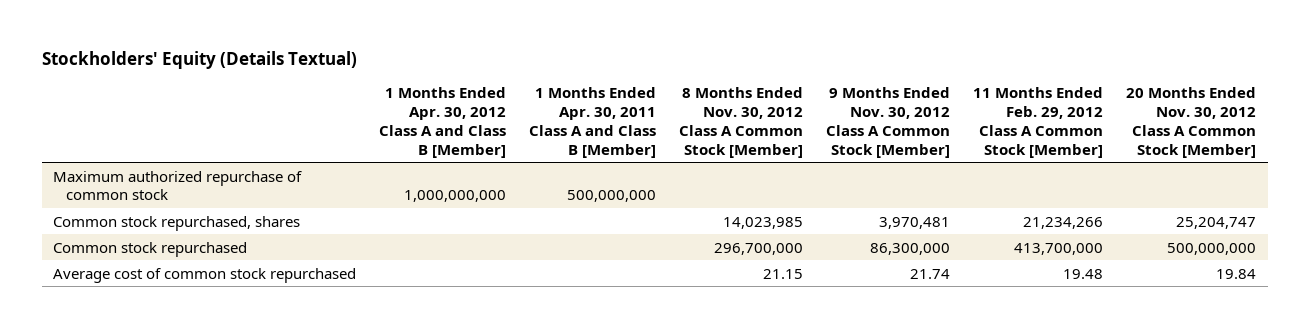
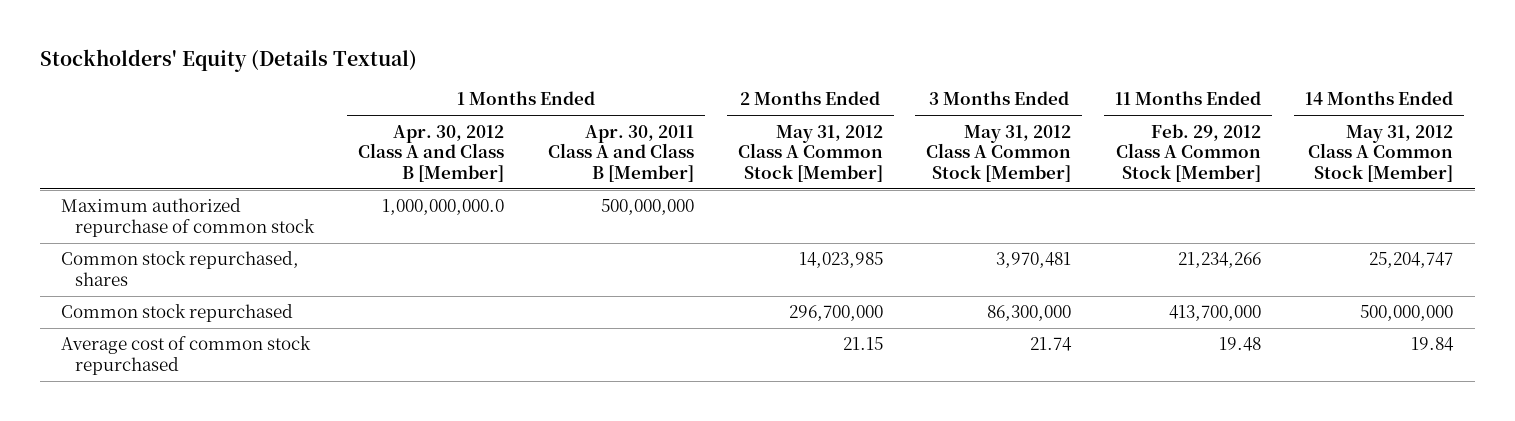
- | 1 Months Ended Apr. 30, 2012 Class A and Class B [Member] | 1 Months Ended Apr. 30, 2011 Class A and Class B [Member] | 8 Months Ended Nov. 30, 2012 Class A Common Stock [Member] | 9 Months Ended Nov. 30, 2012 Class A Common Stock [Member] | 11 Months Ended Feb. 29, 2012 Class A Common Stock [Member] | 20 Months Ended Nov. 30, 2012 Class A Common Stock [Member]
+ | 1 Months Ended Apr. 30, 2012 Class A and Class B [Member] | 1 Months Ended Apr. 30, 2011 Class A and Class B [Member] | 2 Months Ended May 31, 2012 Class A Common Stock [Member] | 3 Months Ended May 31, 2012 Class A Common Stock [Member] | 11 Months Ended Feb. 29, 2012 Class A Common Stock [Member] | 14 Months Ended May 31, 2012 Class A Common Stock [Member]
- Maximum authorized repurchase of common stock | 1,000,000,000 | 500,000,000 | | | |
+ Maximum authorized repurchase of common stock | 1,000,000,000.0 | 500,000,000 | | | |

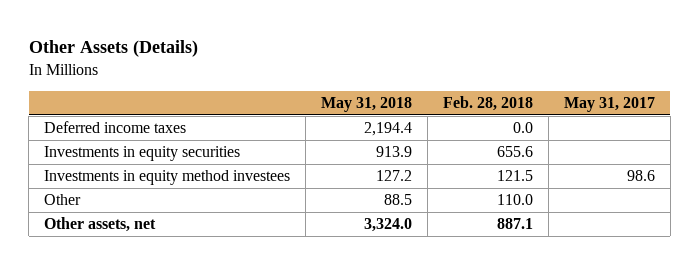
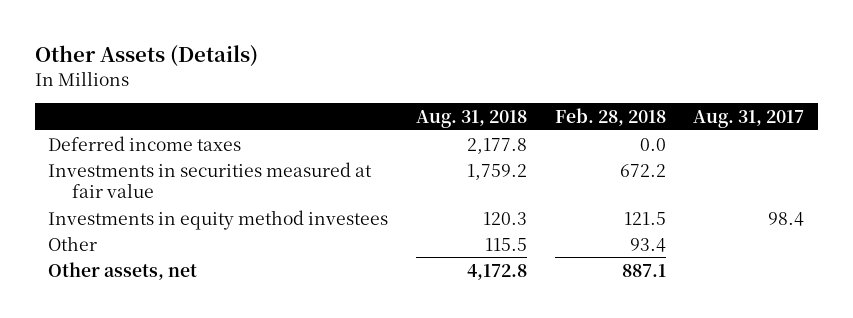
- | May 31, 2018 | Feb. 28, 2018 | May 31, 2017
+ | Aug. 31, 2018 | Feb. 28, 2018 | Aug. 31, 2017
- Investments in equity securities | 913.9 | 655.6 |
+ Investments in securities measured at fair value | 1,759.2 | 672.2 |
- Other | 88.5 | 110.0 |
+ Other | 115.5 | 93.4 |

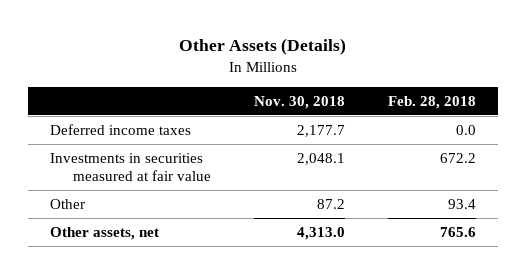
- | Aug. 31, 2018 | Feb. 28, 2018 | Aug. 31, 2017
+ | Nov. 30, 2018 | Feb. 28, 2018
- Investments in equity method investees | 120.3 | 121.5 | 98.4
- Other assets, net | 4,172.8 | 887.1 |
+ Other assets, net | 4,313.0 | 765.6

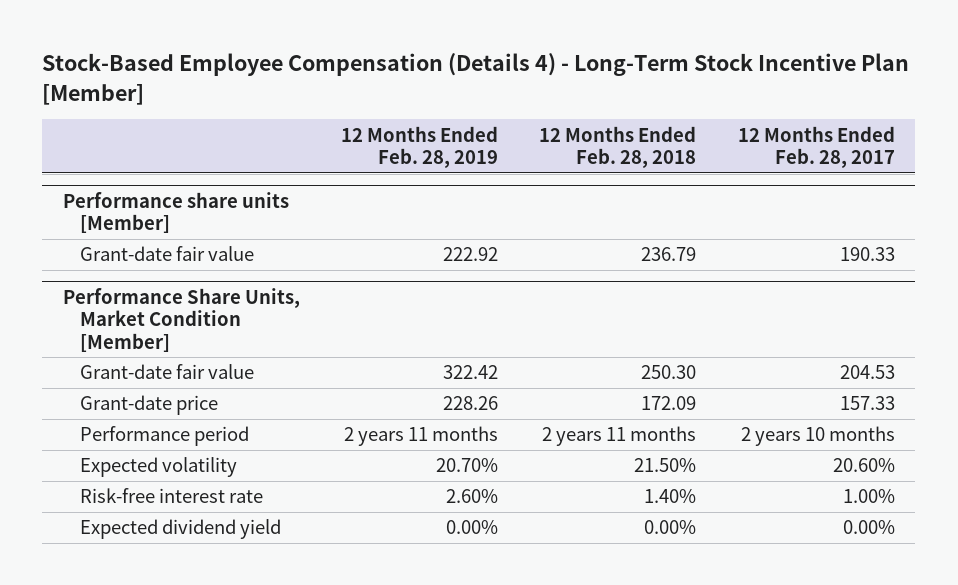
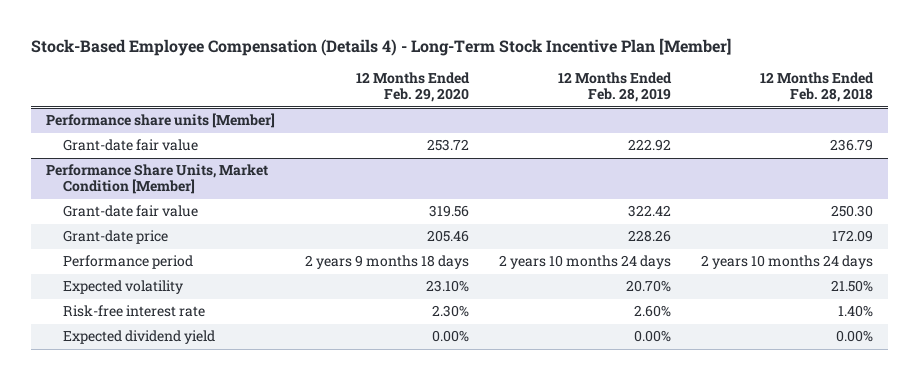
- | 12 Months Ended Feb. 28, 2019 | 12 Months Ended Feb. 28, 2018 | 12 Months Ended Feb. 28, 2017
+ | 12 Months Ended Feb. 29, 2020 | 12 Months Ended Feb. 28, 2019 | 12 Months Ended Feb. 28, 2018
@ Performance Share Units, Market Condition [Member]
- Performance period | 2 years 11 months | 2 years 11 months | 2 years 10 months
+ Performance period | 2 years 9 months 18 days | 2 years 10 months 24 days | 2 years 10 months 24 days

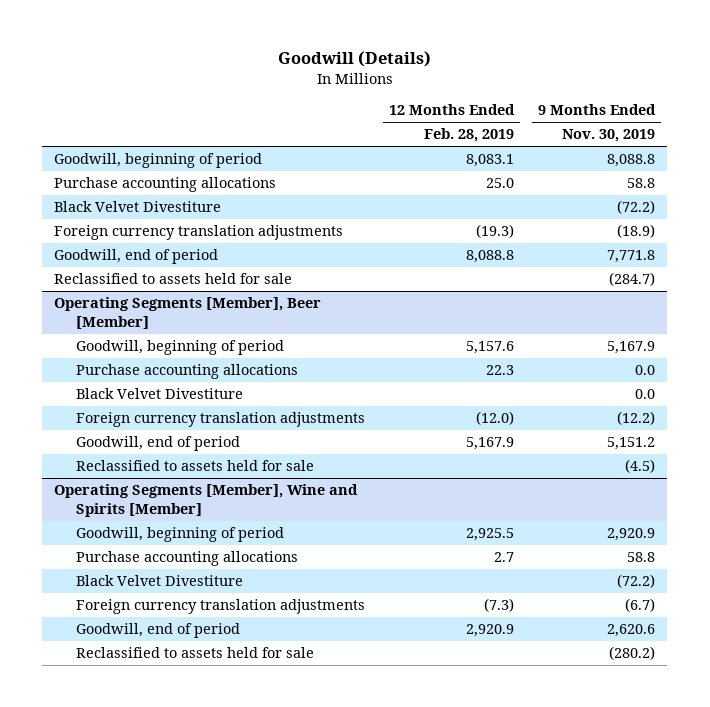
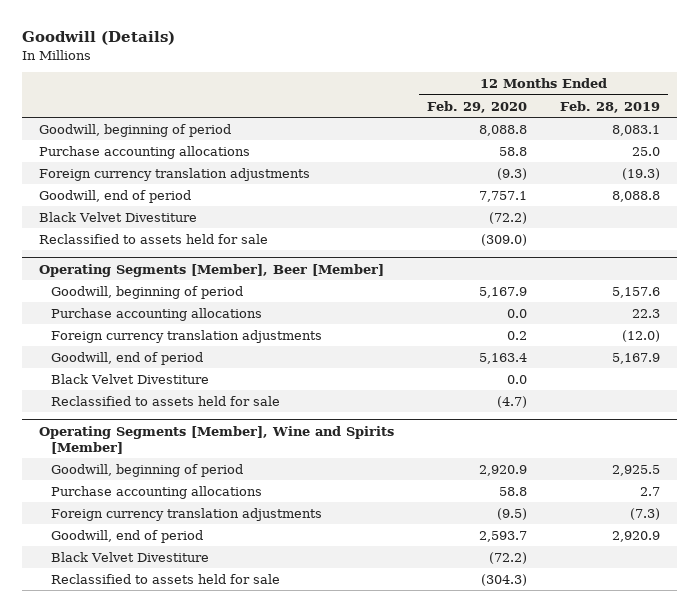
- | 12 Months Ended Feb. 28, 2019 | 9 Months Ended Nov. 30, 2019
+ | 12 Months Ended Feb. 29, 2020 | 12 Months Ended Feb. 28, 2019
moved down: Black Velvet Divestiture | (72.2) |
@ Operating Segments [Member], Beer [Member]
moved down: Black Velvet Divestiture | 0.0 |
@ Operating Segments [Member], Wine and Spirits [Member]
moved down: Black Velvet Divestiture | (72.2) |

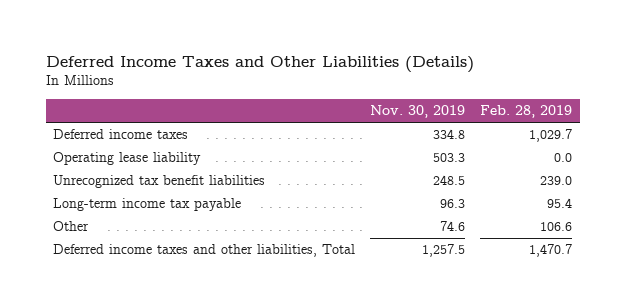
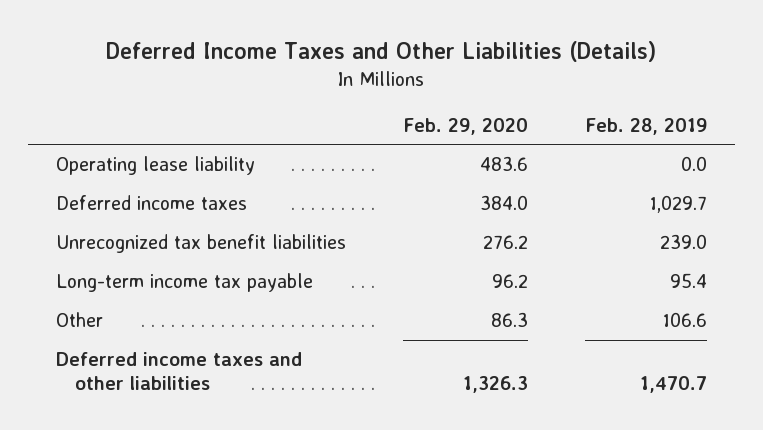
- | Nov. 30, 2019 | Feb. 28, 2019
+ | Feb. 29, 2020 | Feb. 28, 2019
moved down: Deferred income taxes | 384.0 | 1,029.7
- Deferred income taxes and other liabilities, Total | 1,257.5 | 1,470.7
+ Deferred income taxes and other liabilities | 1,326.3 | 1,470.7

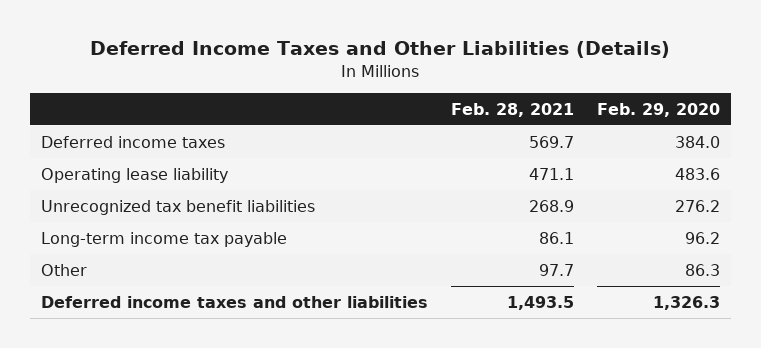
- | Feb. 29, 2020 | Feb. 28, 2019
+ | Feb. 28, 2021 | Feb. 29, 2020
moved down: Operating lease liability | 471.1 | 483.6

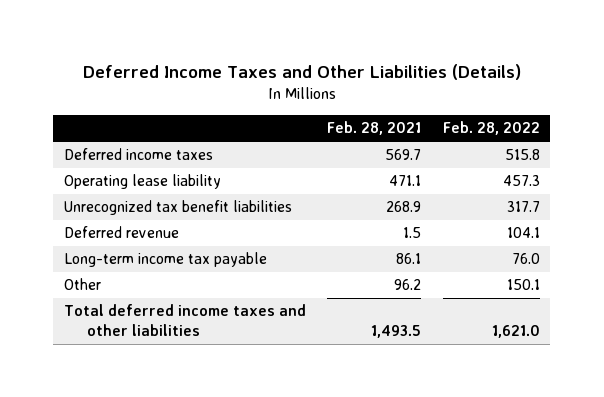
- | Feb. 28, 2021 | Feb. 29, 2020
+ | Feb. 28, 2021 | Feb. 28, 2022
+ Deferred revenue | 1.5 | 104.1
- Other | 97.7 | 86.3
- Deferred income taxes and other liabilities | 1,493.5 | 1,326.3
+ Other | 96.2 | 150.1
+ Total deferred income taxes and other liabilities | 1,493.5 | 1,621.0

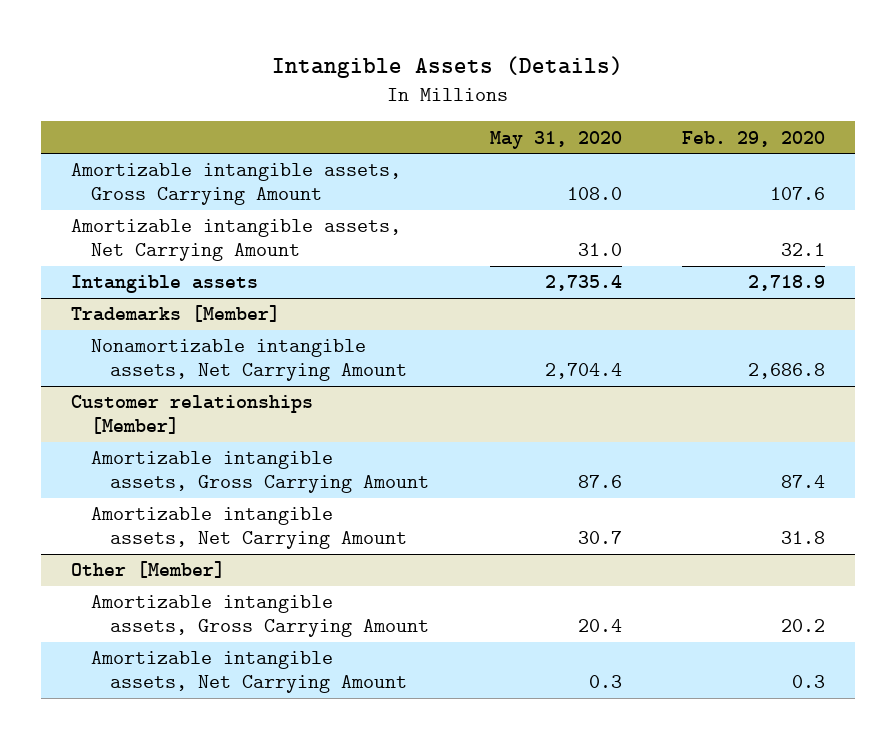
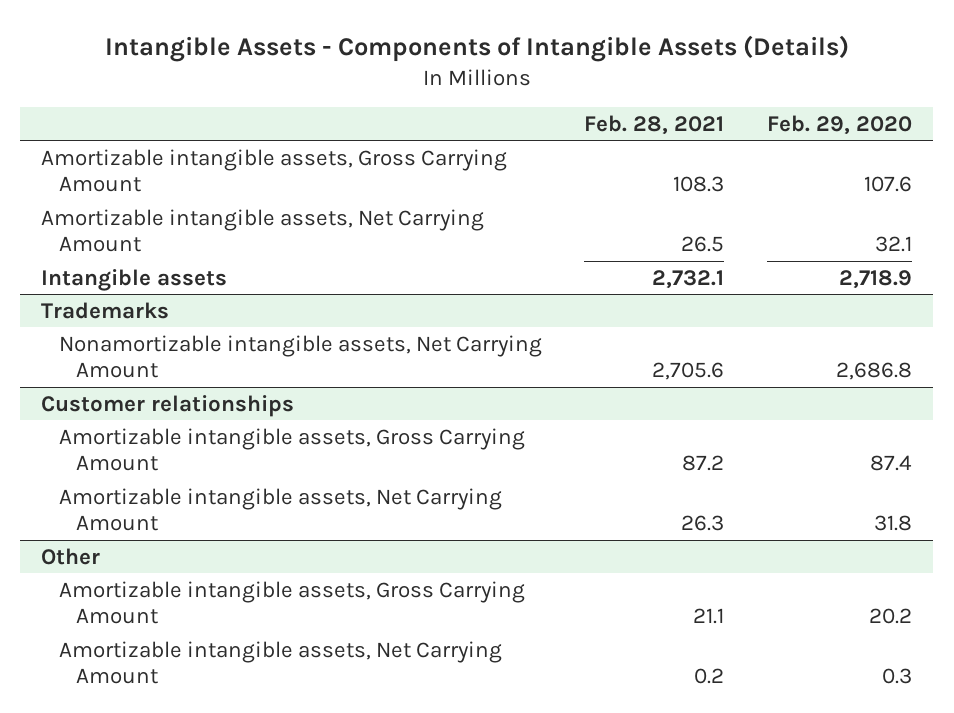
- Intangible Assets (Details)
+ Intangible Assets - Components of Intangible Assets (Details)
- | May 31, 2020 | Feb. 29, 2020
+ | Feb. 28, 2021 | Feb. 29, 2020
- Trademarks [Member]
+ Trademarks
- Customer relationships [Member]
+ Customer relationships
- Other [Member]
+ Other

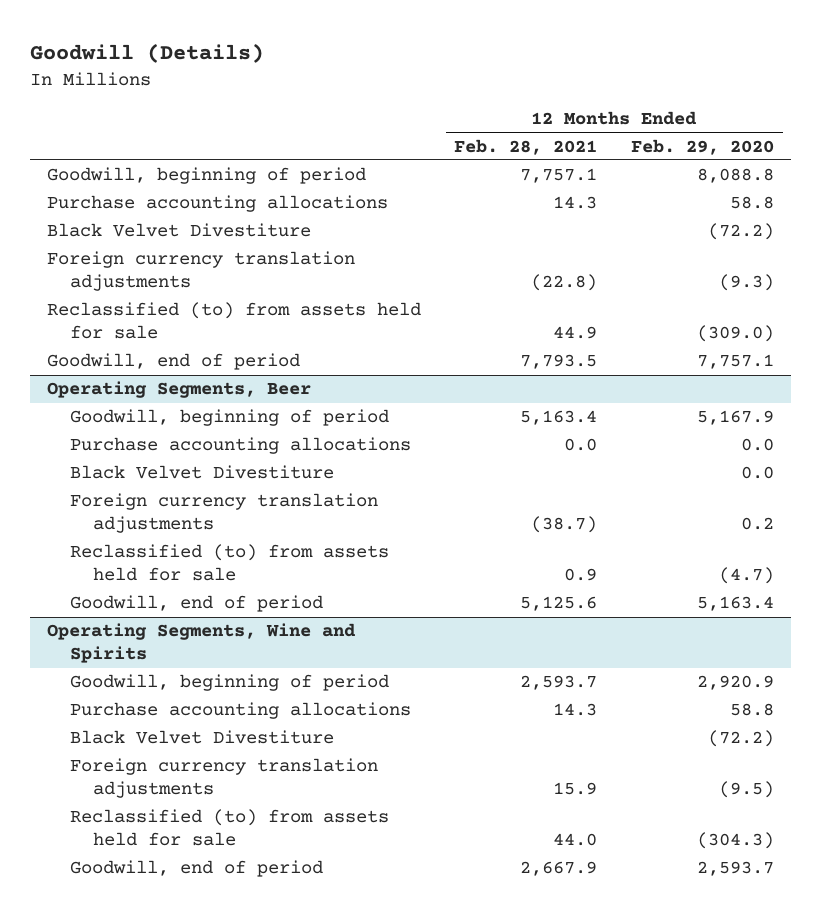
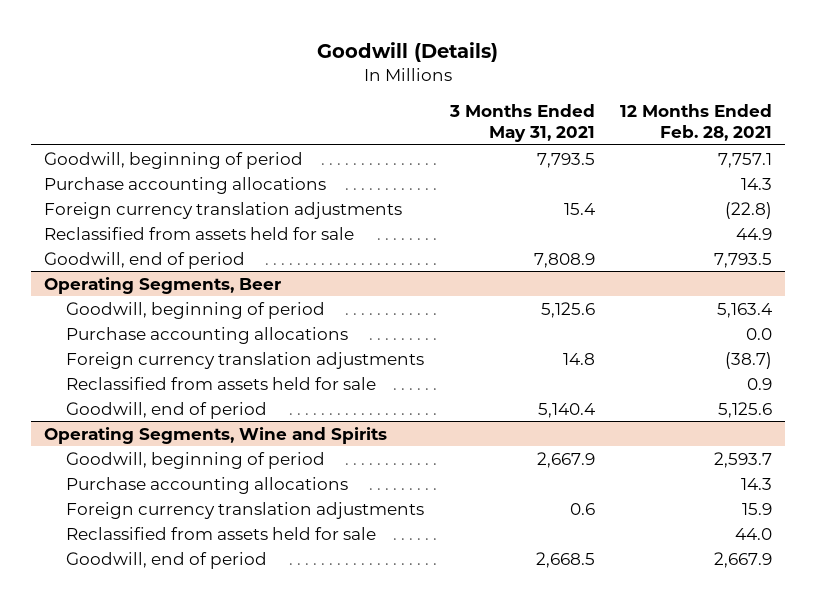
- | 12 Months Ended Feb. 28, 2021 | 12 Months Ended Feb. 29, 2020
+ | 3 Months Ended May 31, 2021 | 12 Months Ended Feb. 28, 2021
- Black Velvet Divestiture | | (72.2)
- Reclassified (to) from assets held for sale | 44.9 | (309.0)
+ Reclassified from assets held for sale | | 44.9
@ Operating Segments, Beer
- Black Velvet Divestiture | | 0.0
- Reclassified (to) from assets held for sale | 0.9 | (4.7)
+ Reclassified from assets held for sale | | 0.9
@ Operating Segments, Wine and Spirits
- Black Velvet Divestiture | | (72.2)
- Reclassified (to) from assets held for sale | 44.0 | (304.3)
+ Reclassified from assets held for sale | | 44.0

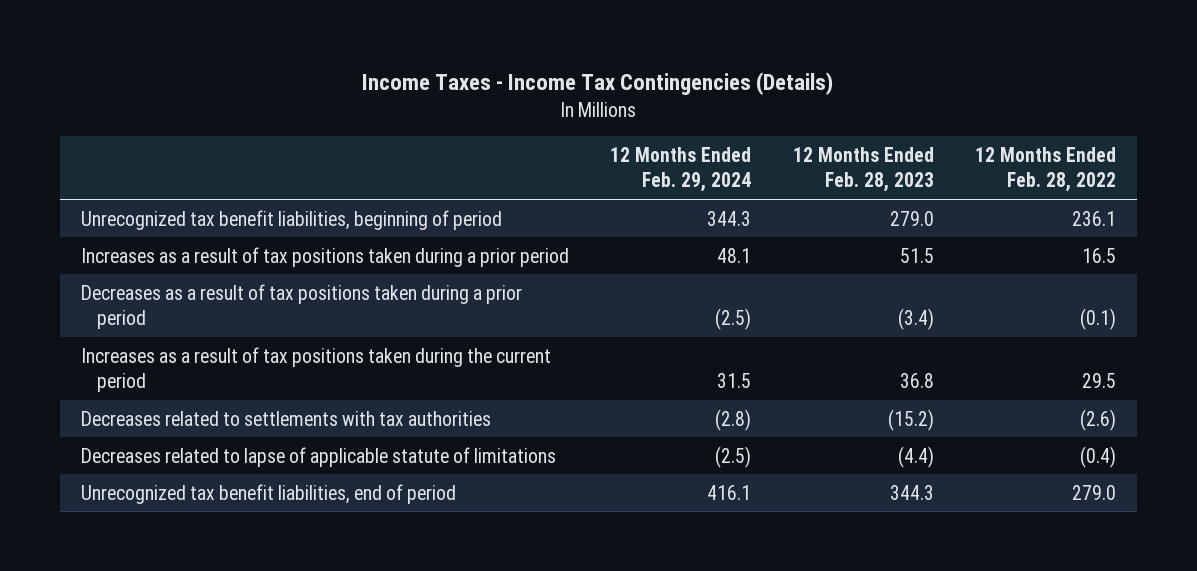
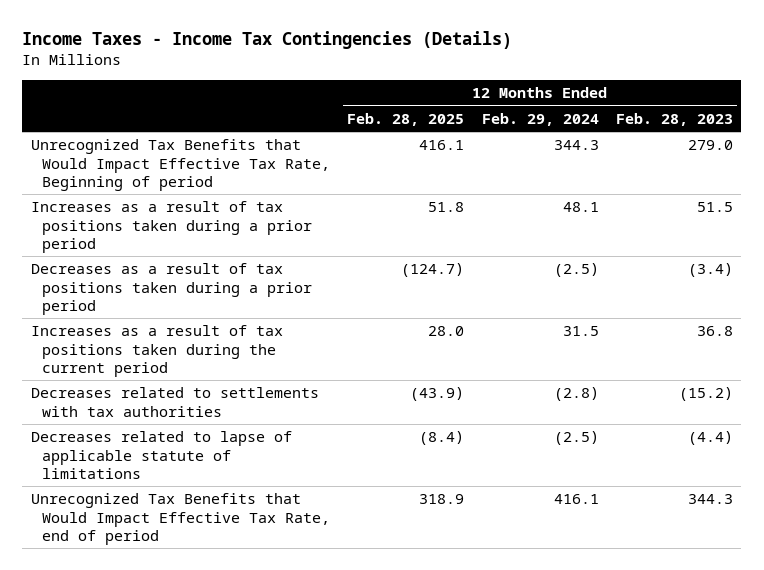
- | 12 Months Ended Feb. 29, 2024 | 12 Months Ended Feb. 28, 2023 | 12 Months Ended Feb. 28, 2022
+ | 12 Months Ended Feb. 28, 2025 | 12 Months Ended Feb. 29, 2024 | 12 Months Ended Feb. 28, 2023
- Unrecognized tax benefit liabilities, beginning of period | 344.3 | 279.0 | 236.1
+ Unrecognized Tax Benefits that Would Impact Effective Tax Rate, Beginning of period | 416.1 | 344.3 | 279.0
- Unrecognized tax benefit liabilities, end of period | 416.1 | 344.3 | 279.0
+ Unrecognized Tax Benefits that Would Impact Effective Tax Rate, end of period | 318.9 | 416.1 | 344.3

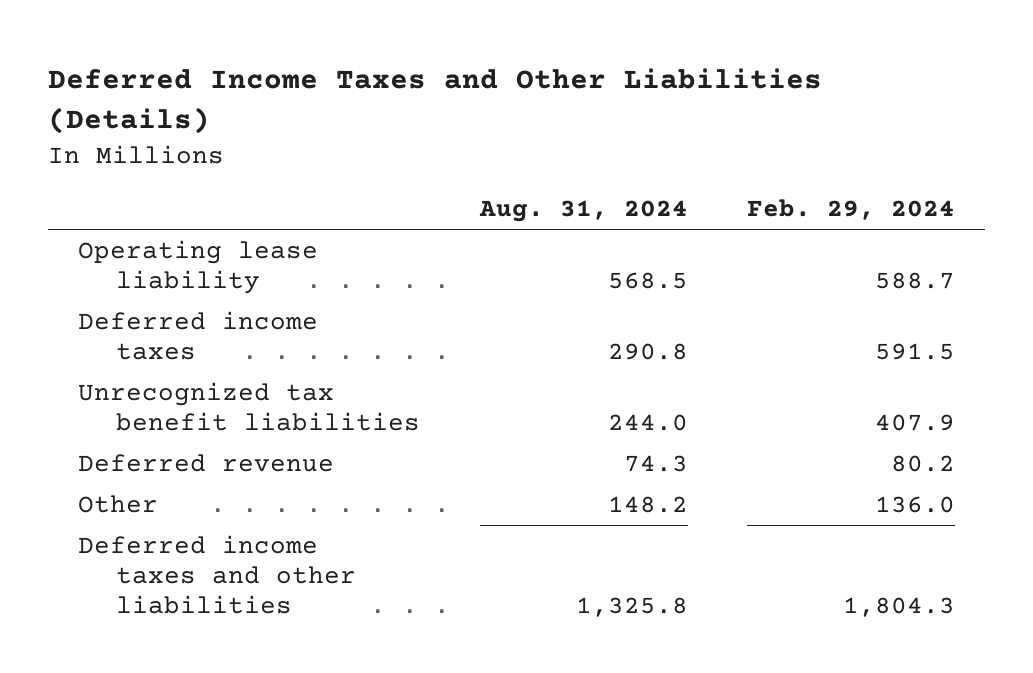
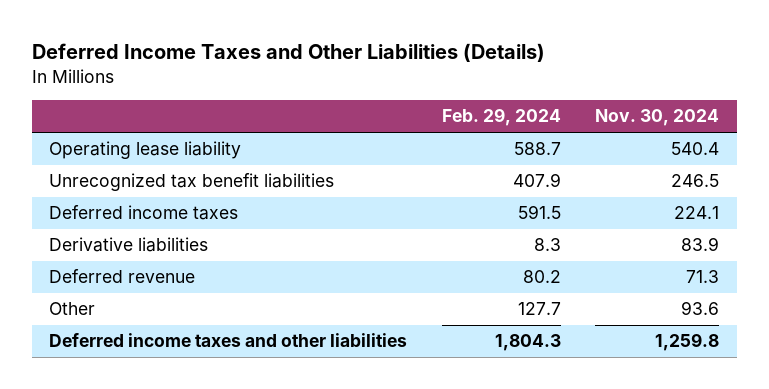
- | Aug. 31, 2024 | Feb. 29, 2024
+ | Feb. 29, 2024 | Nov. 30, 2024
moved down: Deferred income taxes | 591.5 | 224.1
+ Derivative liabilities | 8.3 | 83.9
- Other | 148.2 | 136.0
+ Other | 127.7 | 93.6

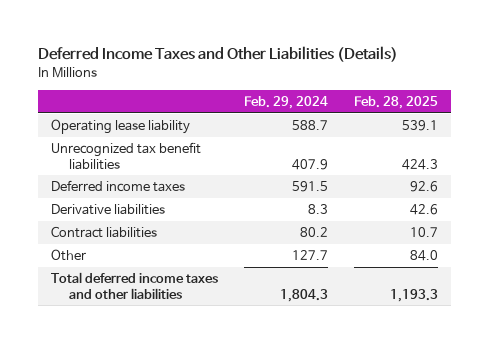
- | Feb. 29, 2024 | Nov. 30, 2024
+ | Feb. 29, 2024 | Feb. 28, 2025
- Deferred revenue | 80.2 | 71.3
+ Contract liabilities | 80.2 | 10.7
- Deferred income taxes and other liabilities | 1,804.3 | 1,259.8
+ Total deferred income taxes and other liabilities | 1,804.3 | 1,193.3

